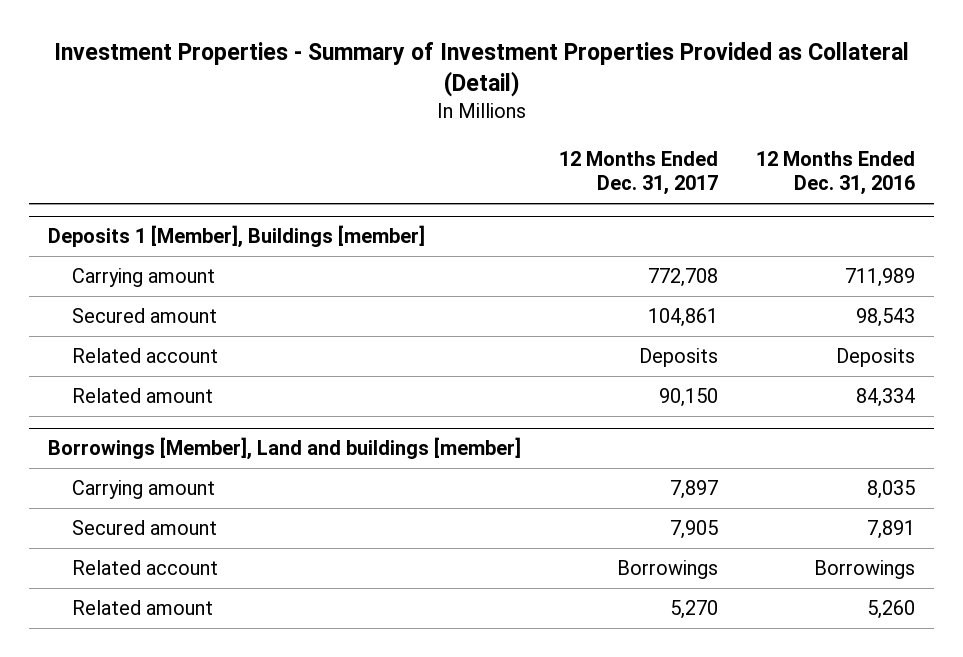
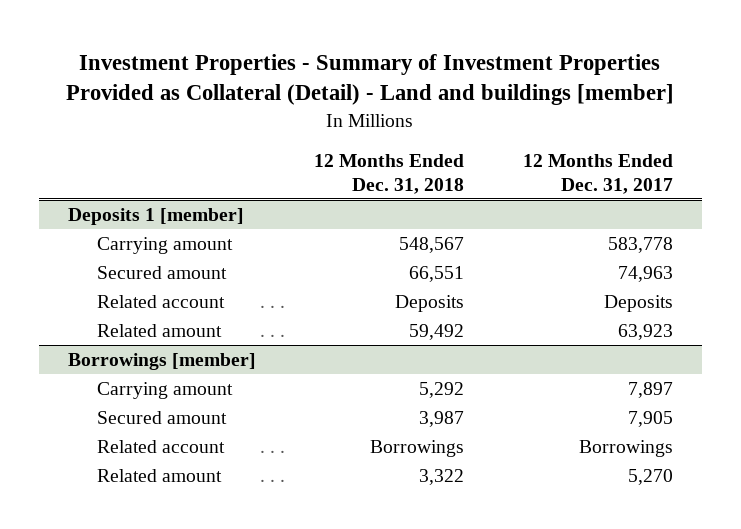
- Investment Properties - Summary of Investment Properties Provided as Collateral (Detail)
+ Investment Properties - Summary of Investment Properties Provided as Collateral (Detail) - Land and buildings [member]
- | 12 Months Ended Dec. 31, 2017 | 12 Months Ended Dec. 31, 2016
+ | 12 Months Ended Dec. 31, 2018 | 12 Months Ended Dec. 31, 2017
- Deposits 1 [Member], Buildings [member]
- Carrying amount | 772,708 | 711,989
- Secured amount | 104,861 | 98,543
+ Deposits 1 [member]
+ Carrying amount | 548,567 | 583,778
+ Secured amount | 66,551 | 74,963
- Related amount | 90,150 | 84,334
- Borrowings [Member], Land and buildings [member]
+ Related amount | 59,492 | 63,923
+ Borrowings [member]

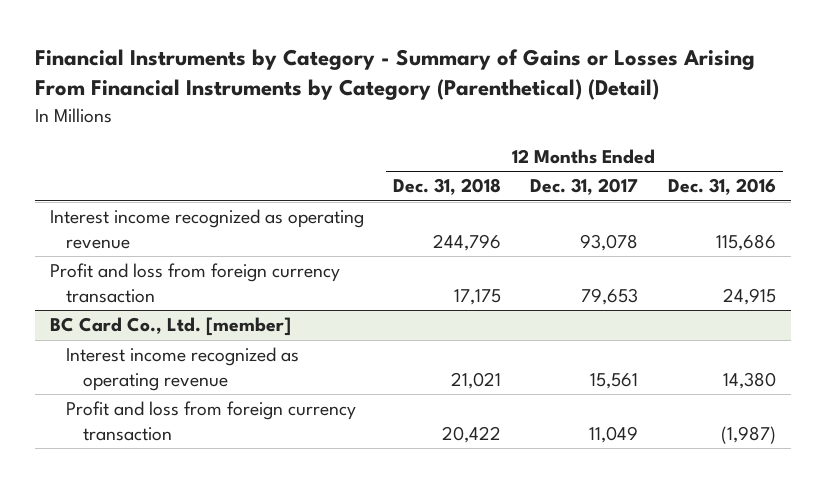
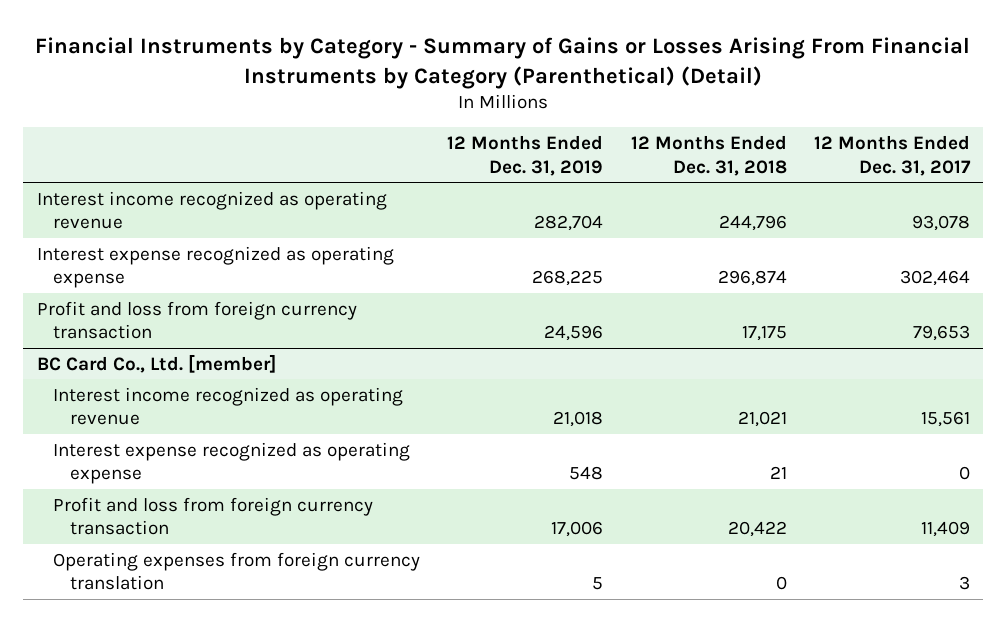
- | 12 Months Ended Dec. 31, 2018 | 12 Months Ended Dec. 31, 2017 | 12 Months Ended Dec. 31, 2016
+ | 12 Months Ended Dec. 31, 2019 | 12 Months Ended Dec. 31, 2018 | 12 Months Ended Dec. 31, 2017
+ Interest expense recognized as operating expense | 268,225 | 296,874 | 302,464
@ BC Card Co., Ltd. [member]
- Profit and loss from foreign currency transaction | 20,422 | 11,049 | (1,987)
+ Interest expense recognized as operating expense | 548 | 21 | 0
+ Profit and loss from foreign currency transaction | 17,006 | 20,422 | 11,409
+ Operating expenses from foreign currency translation | 5 | 0 | 3

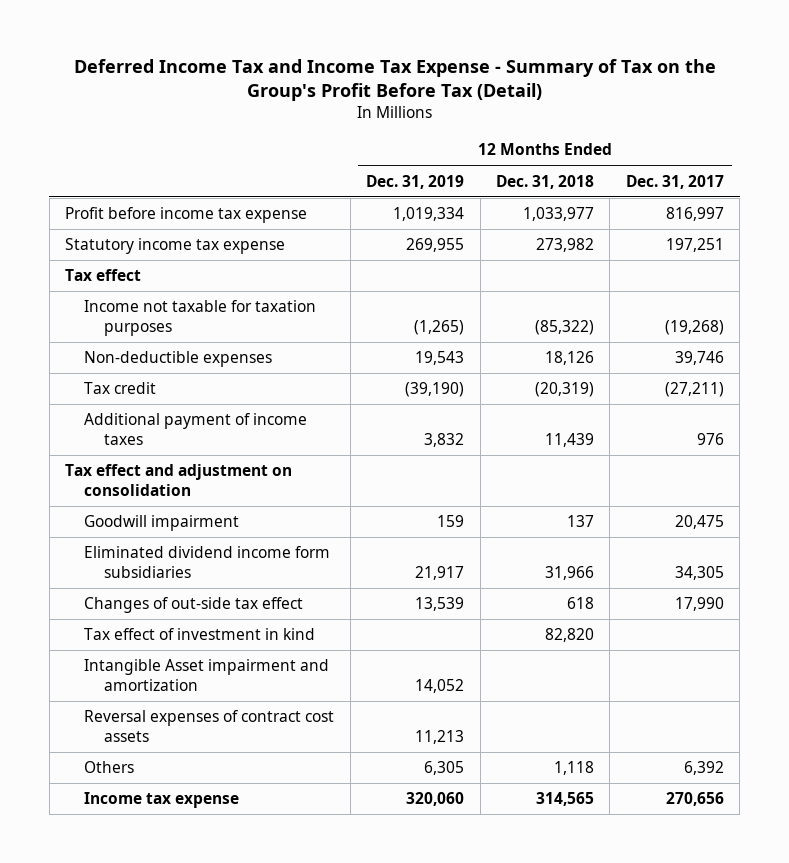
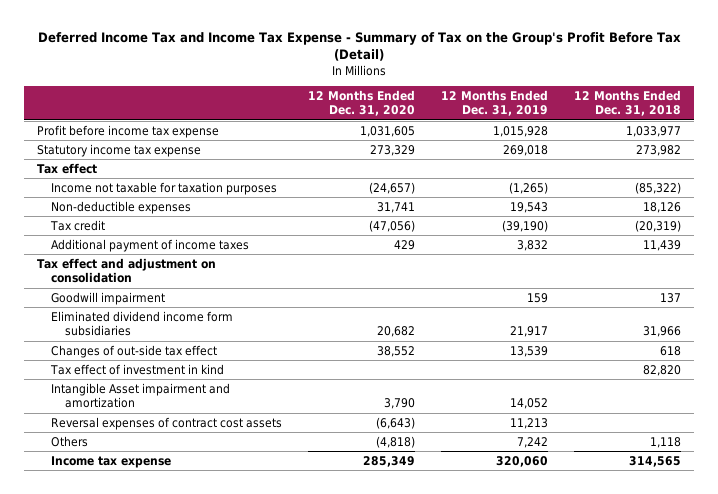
- | 12 Months Ended Dec. 31, 2019 | 12 Months Ended Dec. 31, 2018 | 12 Months Ended Dec. 31, 2017
+ | 12 Months Ended Dec. 31, 2020 | 12 Months Ended Dec. 31, 2019 | 12 Months Ended Dec. 31, 2018
- Profit before income tax expense | 1,019,334 | 1,033,977 | 816,997
- Statutory income tax expense | 269,955 | 273,982 | 197,251
+ Profit before income tax expense | 1,031,605 | 1,015,928 | 1,033,977
+ Statutory income tax expense | 273,329 | 269,018 | 273,982
- Others | 6,305 | 1,118 | 6,392
+ Others | (4,818) | 7,242 | 1,118

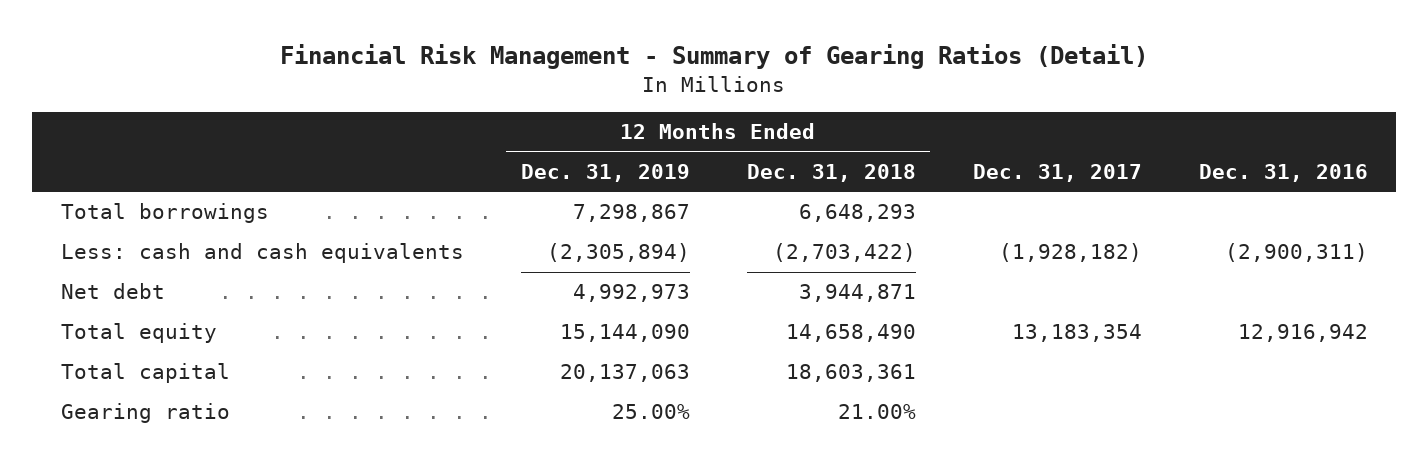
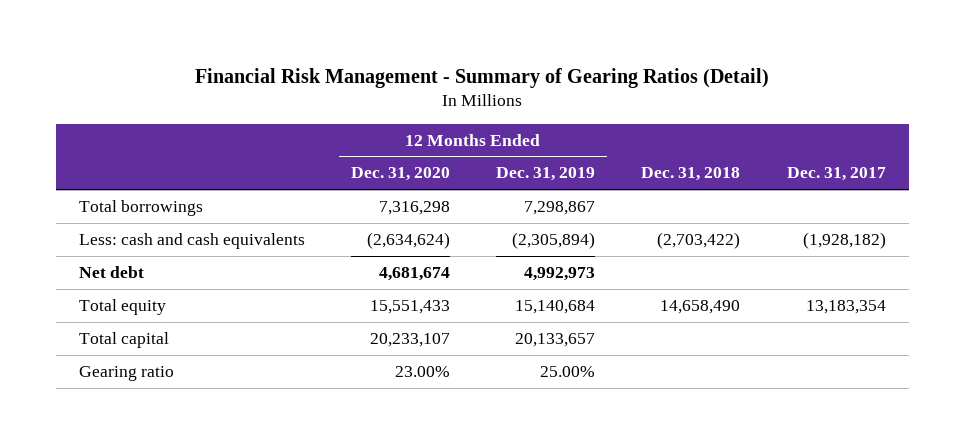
- | 12 Months Ended Dec. 31, 2019 | 12 Months Ended Dec. 31, 2018 | Dec. 31, 2017 | Dec. 31, 2016
+ | 12 Months Ended Dec. 31, 2020 | 12 Months Ended Dec. 31, 2019 | Dec. 31, 2018 | Dec. 31, 2017
- Total equity | 15,144,090 | 14,658,490 | 13,183,354 | 12,916,942
- Total capital | 20,137,063 | 18,603,361 | |
+ Total equity | 15,551,433 | 15,140,684 | 14,658,490 | 13,183,354
+ Total capital | 20,233,107 | 20,133,657 | |

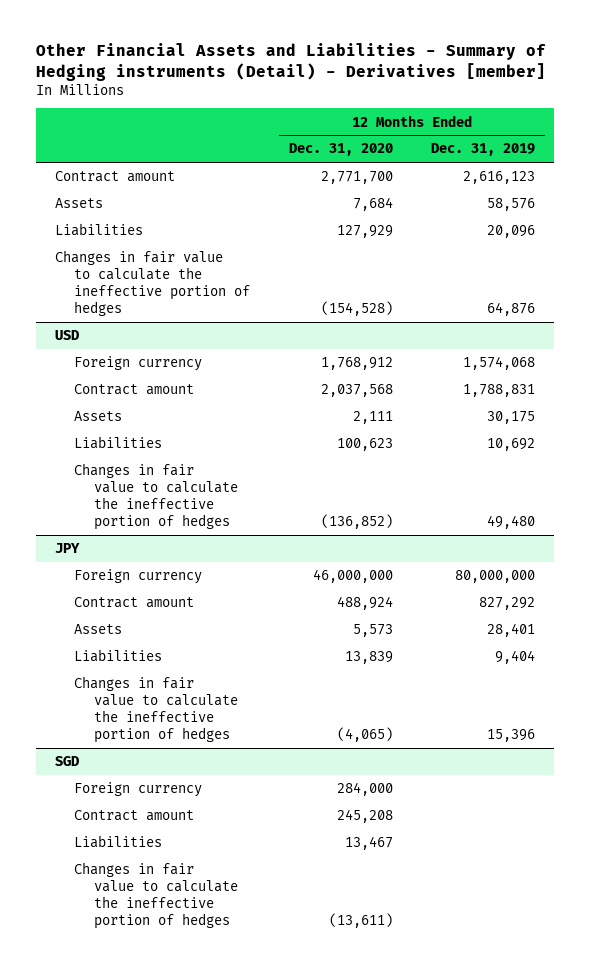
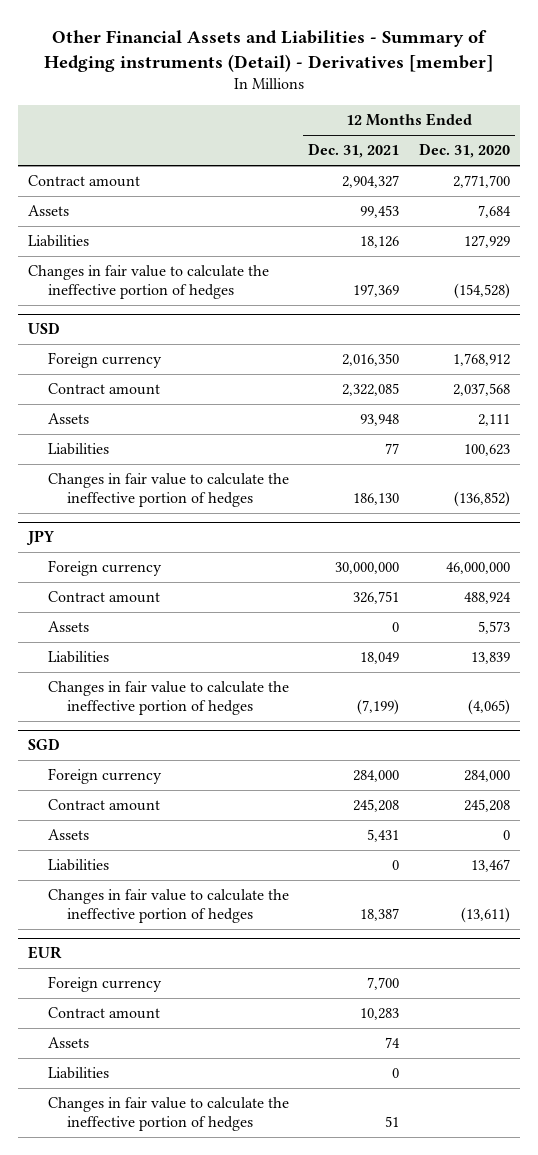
- | 12 Months Ended Dec. 31, 2020 | 12 Months Ended Dec. 31, 2019
+ | 12 Months Ended Dec. 31, 2021 | 12 Months Ended Dec. 31, 2020
@ SGD
+ Assets | 5,431 | 0
+ EUR
+ Foreign currency | 7,700 |
+ Contract amount | 10,283 |
+ Assets | 74 |
+ Liabilities | 0 |
+ Changes in fair value to calculate the ineffective portion of hedges | 51 |

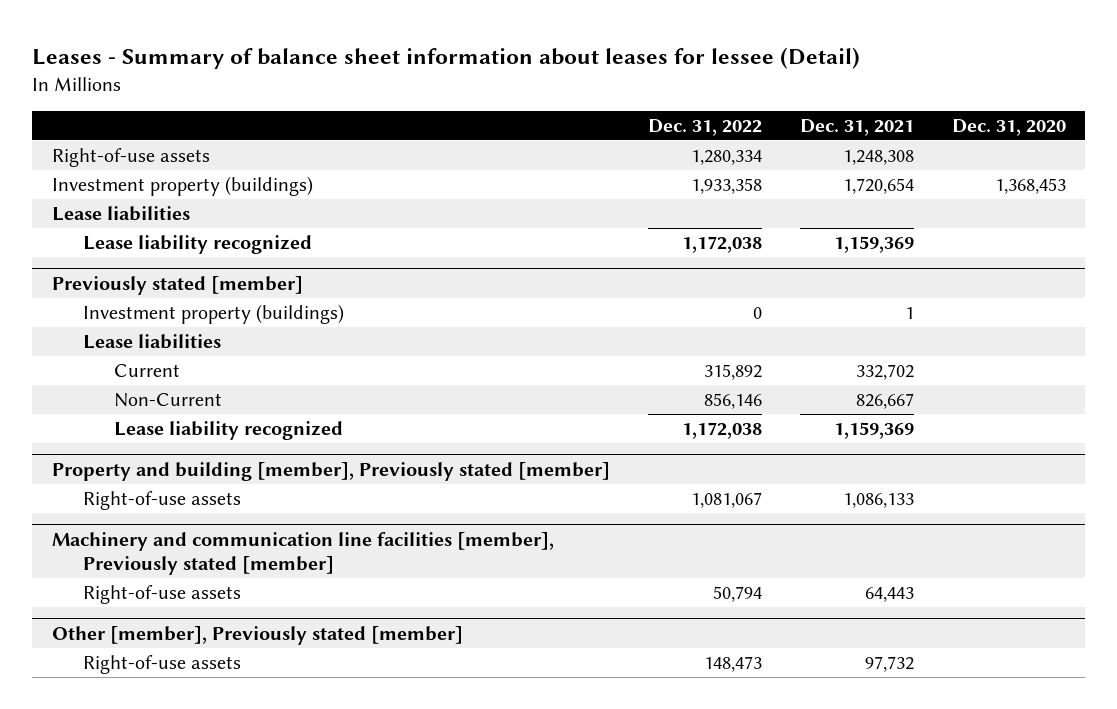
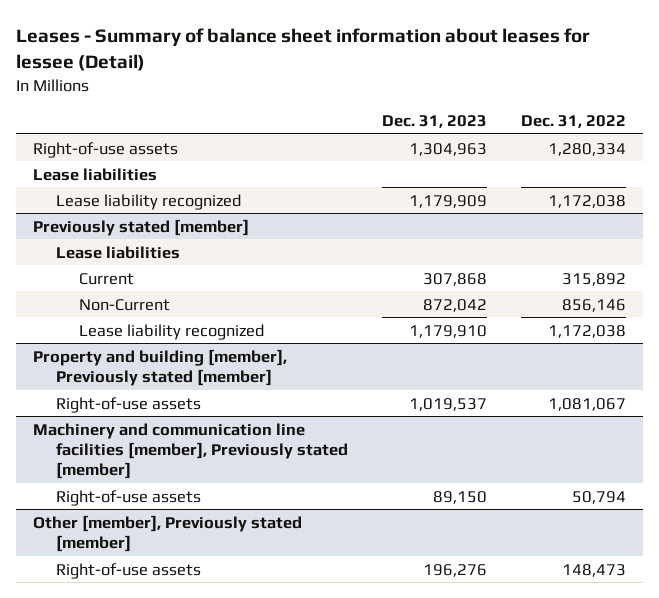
- | Dec. 31, 2022 | Dec. 31, 2021 | Dec. 31, 2020
+ | Dec. 31, 2023 | Dec. 31, 2022
- Investment property (buildings) | 1,933,358 | 1,720,654 | 1,368,453
@ Previously stated [member]
- Investment property (buildings) | 0 | 1 |

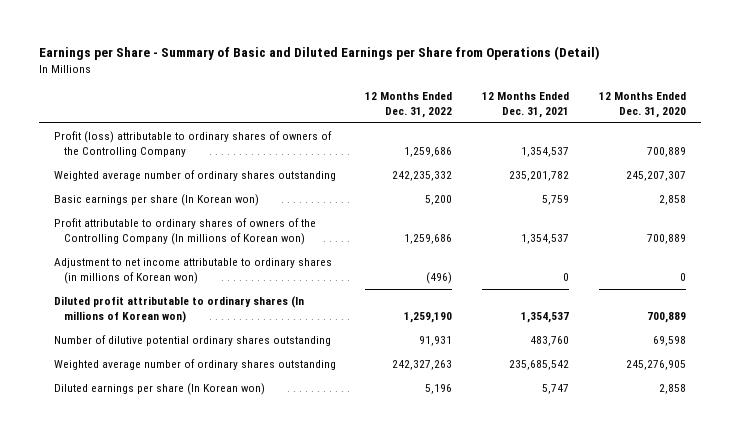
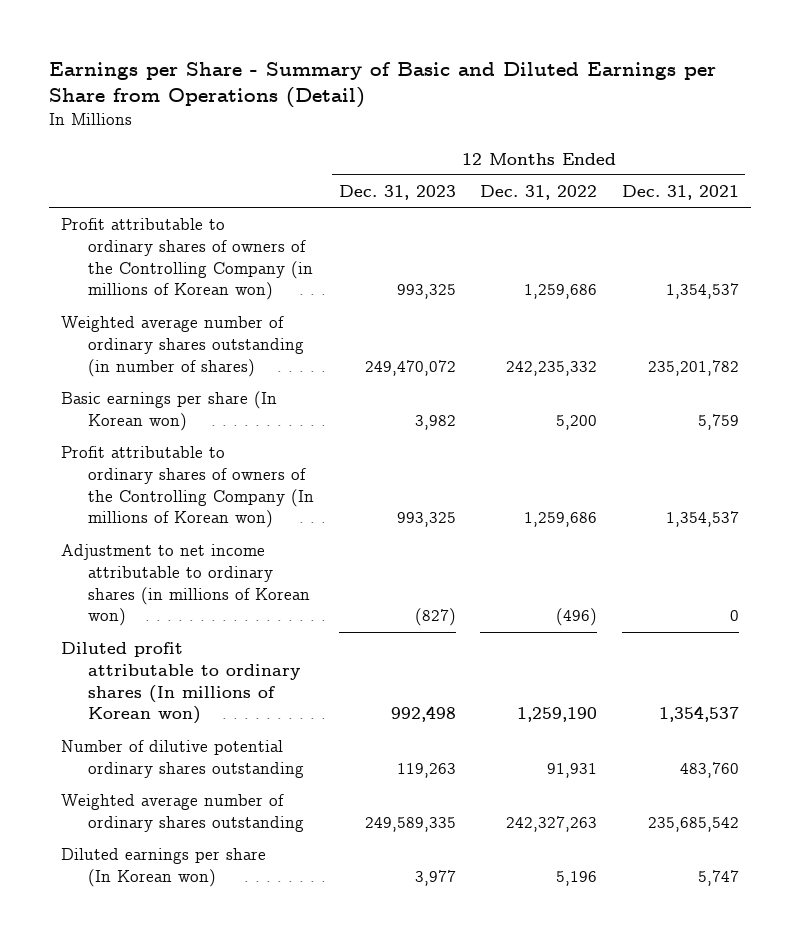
- | 12 Months Ended Dec. 31, 2022 | 12 Months Ended Dec. 31, 2021 | 12 Months Ended Dec. 31, 2020
+ | 12 Months Ended Dec. 31, 2023 | 12 Months Ended Dec. 31, 2022 | 12 Months Ended Dec. 31, 2021
- Profit (loss) attributable to ordinary shares of owners of the Controlling Company | 1,259,686 | 1,354,537 | 700,889
- Weighted average number of ordinary shares outstanding | 242,235,332 | 235,201,782 | 245,207,307
+ Profit attributable to ordinary shares of owners of the Controlling Company (in millions of Korean won) | 993,325 | 1,259,686 | 1,354,537
+ Weighted average number of ordinary shares outstanding (in number of shares) | 249,470,072 | 242,235,332 | 235,201,782

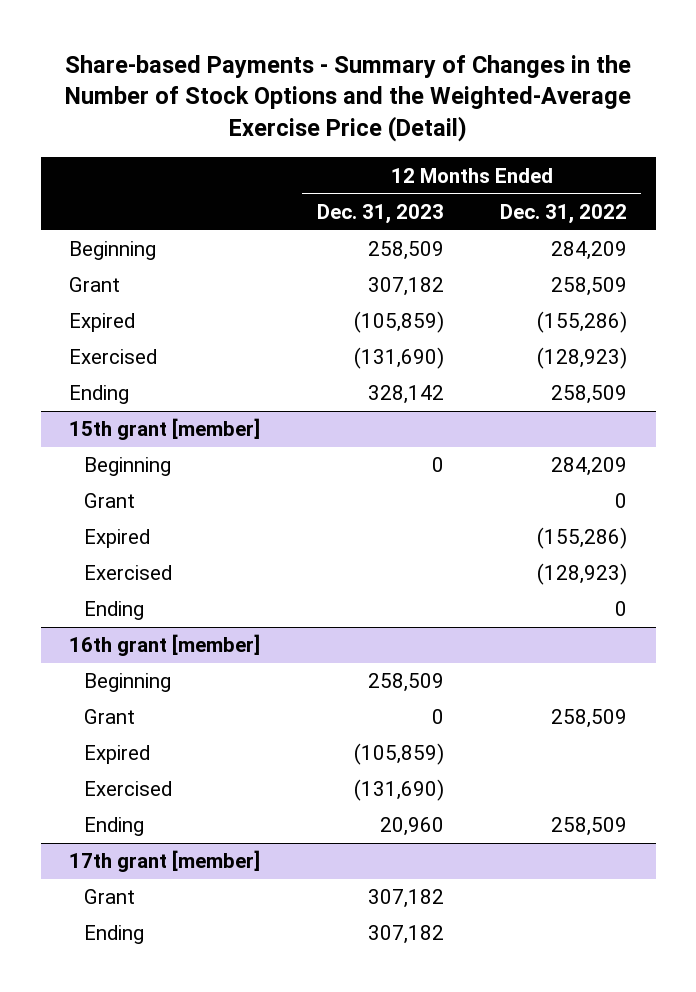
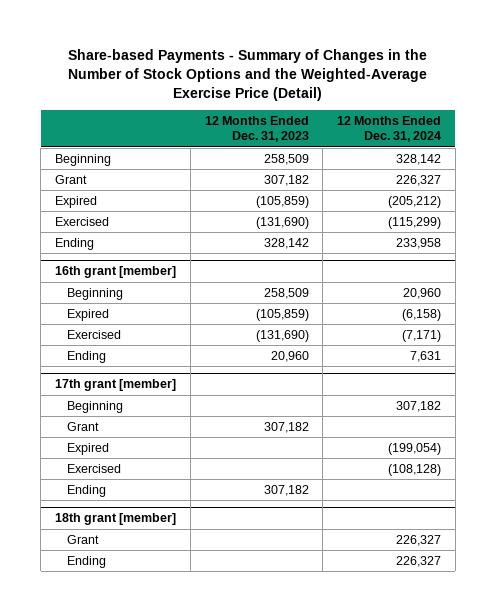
- | 12 Months Ended Dec. 31, 2023 | 12 Months Ended Dec. 31, 2022
+ | 12 Months Ended Dec. 31, 2023 | 12 Months Ended Dec. 31, 2024
- 15th grant [member]
- Beginning | 0 | 284,209
- Grant | | 0
- Expired | | (155,286)
- Exercised | | (128,923)
- Ending | | 0
@ 16th grant [member]
- Grant | 0 | 258,509
@ 17th grant [member]
+ Beginning | | 307,182
+ Expired | | (199,054)
+ Exercised | | (108,128)
+ 18th grant [member]
+ Grant | | 226,327
+ Ending | | 226,327

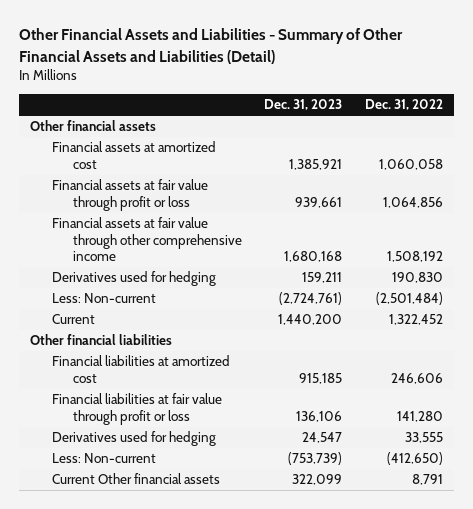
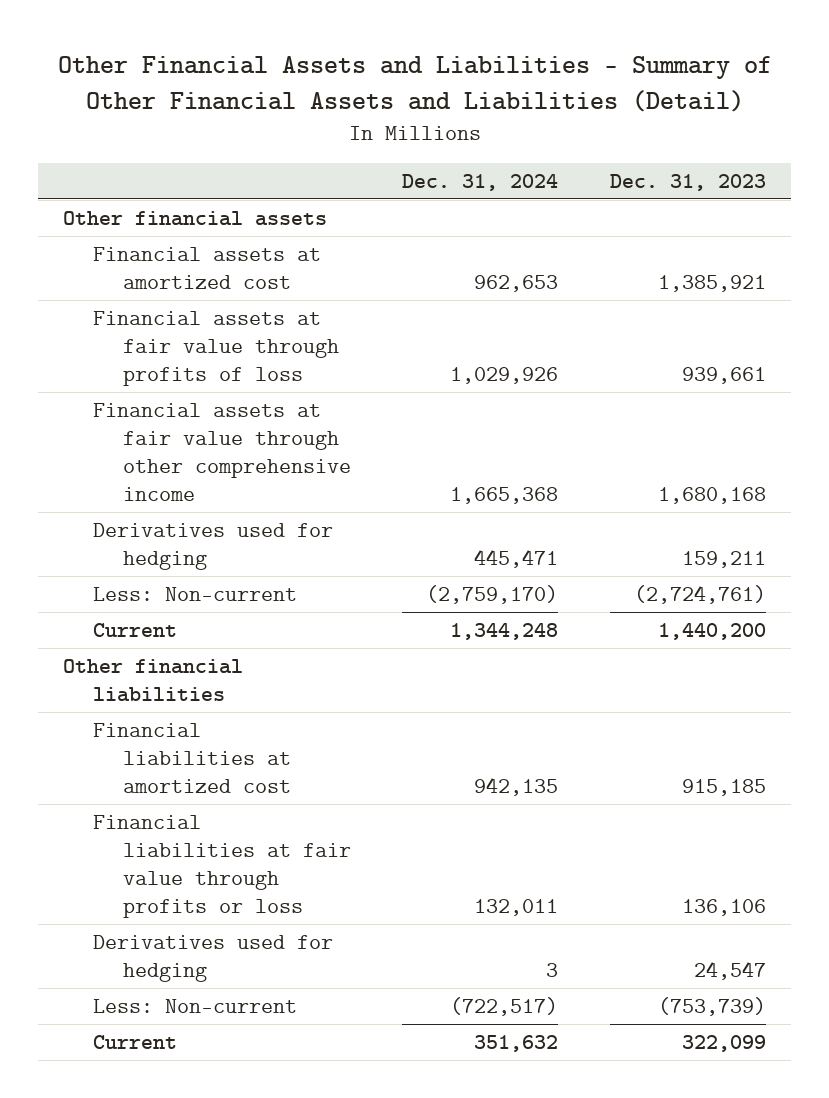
- | Dec. 31, 2023 | Dec. 31, 2022
+ | Dec. 31, 2024 | Dec. 31, 2023
- Financial assets at fair value through profit or loss | 939,661 | 1,064,856
+ Financial assets at fair value through profits of loss | 1,029,926 | 939,661
- Financial liabilities at fair value through profit or loss | 136,106 | 141,280
+ Financial liabilities at fair value through profits or loss | 132,011 | 136,106
- Current Other financial assets | 322,099 | 8,791
+ Current | 351,632 | 322,099

